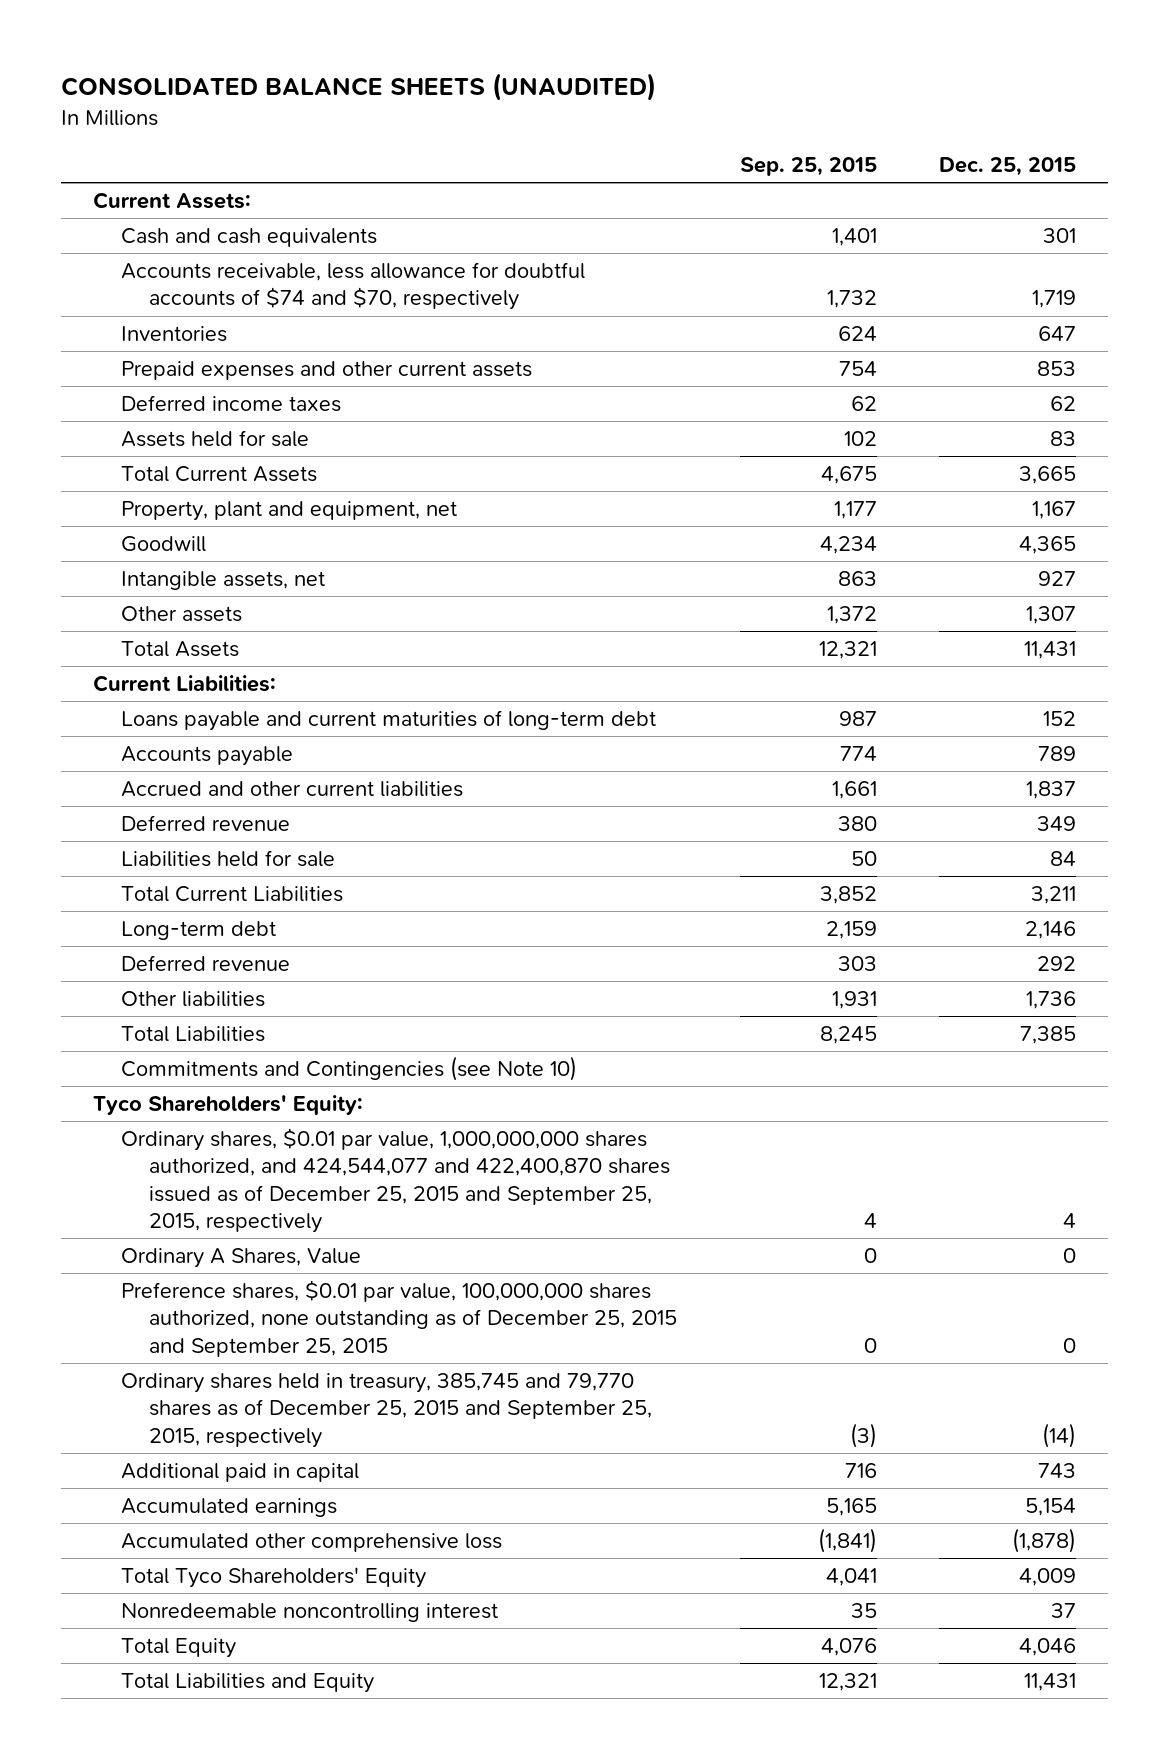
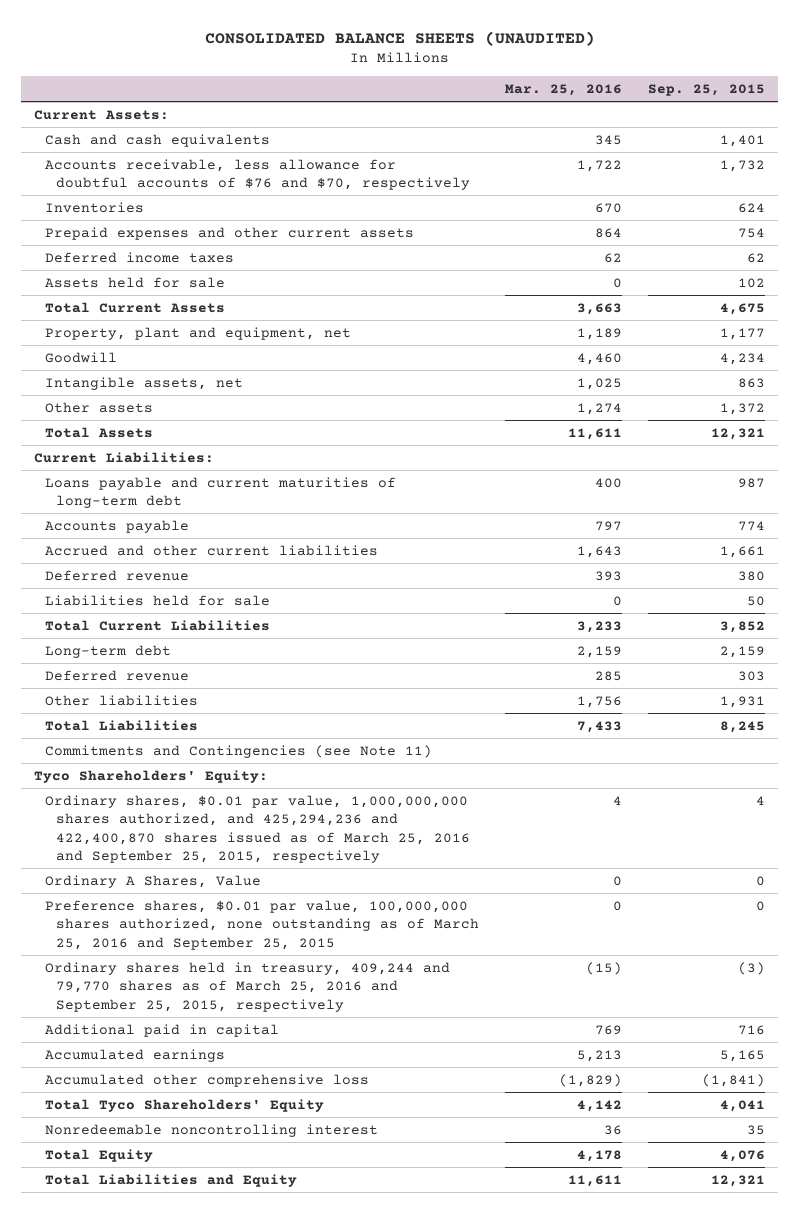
- | Sep. 25, 2015 | Dec. 25, 2015
+ | Mar. 25, 2016 | Sep. 25, 2015
- Accounts receivable, less allowance for doubtful accounts of $74 and $70, respectively | 1,732 | 1,719
+ Accounts receivable, less allowance for doubtful accounts of $76 and $70, respectively | 1,722 | 1,732
- Commitments and Contingencies (see Note 10)
+ Commitments and Contingencies (see Note 11)
- Ordinary shares, $0.01 par value, 1,000,000,000 shares authorized, and 424,544,077 and 422,400,870 shares issued as of December 25, 2015 and September 25, 2015, respectively | 4 | 4
+ Ordinary shares, $0.01 par value, 1,000,000,000 shares authorized, and 425,294,236 and 422,400,870 shares issued as of March 25, 2016 and September 25, 2015, respectively | 4 | 4
- Preference shares, $0.01 par value, 100,000,000 shares authorized, none outstanding as of December 25, 2015 and September 25, 2015 | 0 | 0
- Ordinary shares held in treasury, 385,745 and 79,770 shares as of December 25, 2015 and September 25, 2015, respectively | (3) | (14)
+ Preference shares, $0.01 par value, 100,000,000 shares authorized, none outstanding as of March 25, 2016 and September 25, 2015 | 0 | 0
+ Ordinary shares held in treasury, 409,244 and 79,770 shares as of March 25, 2016 and September 25, 2015, respectively | (15) | (3)

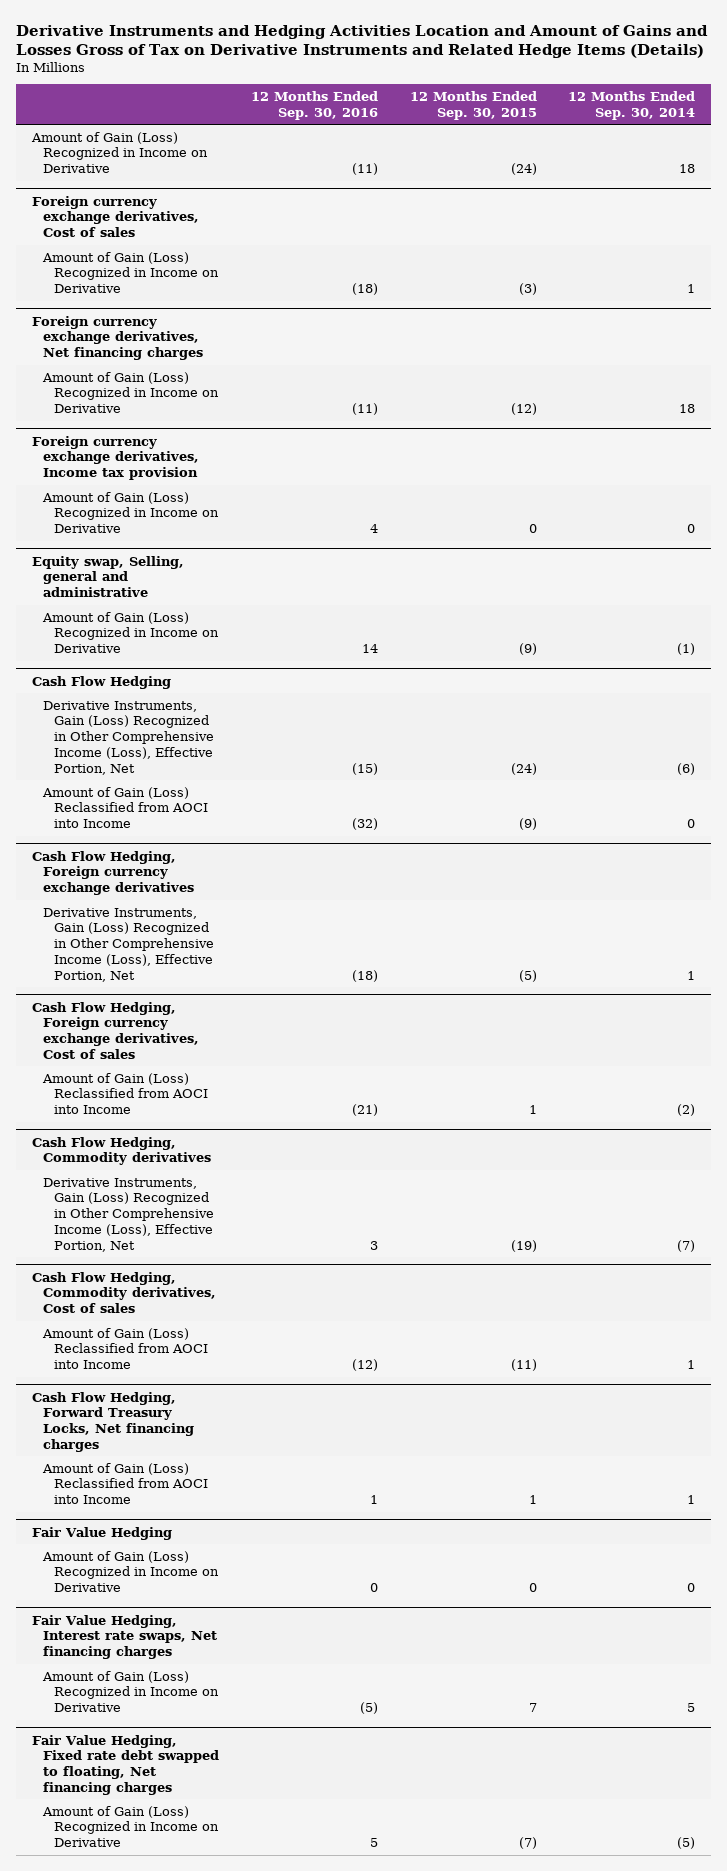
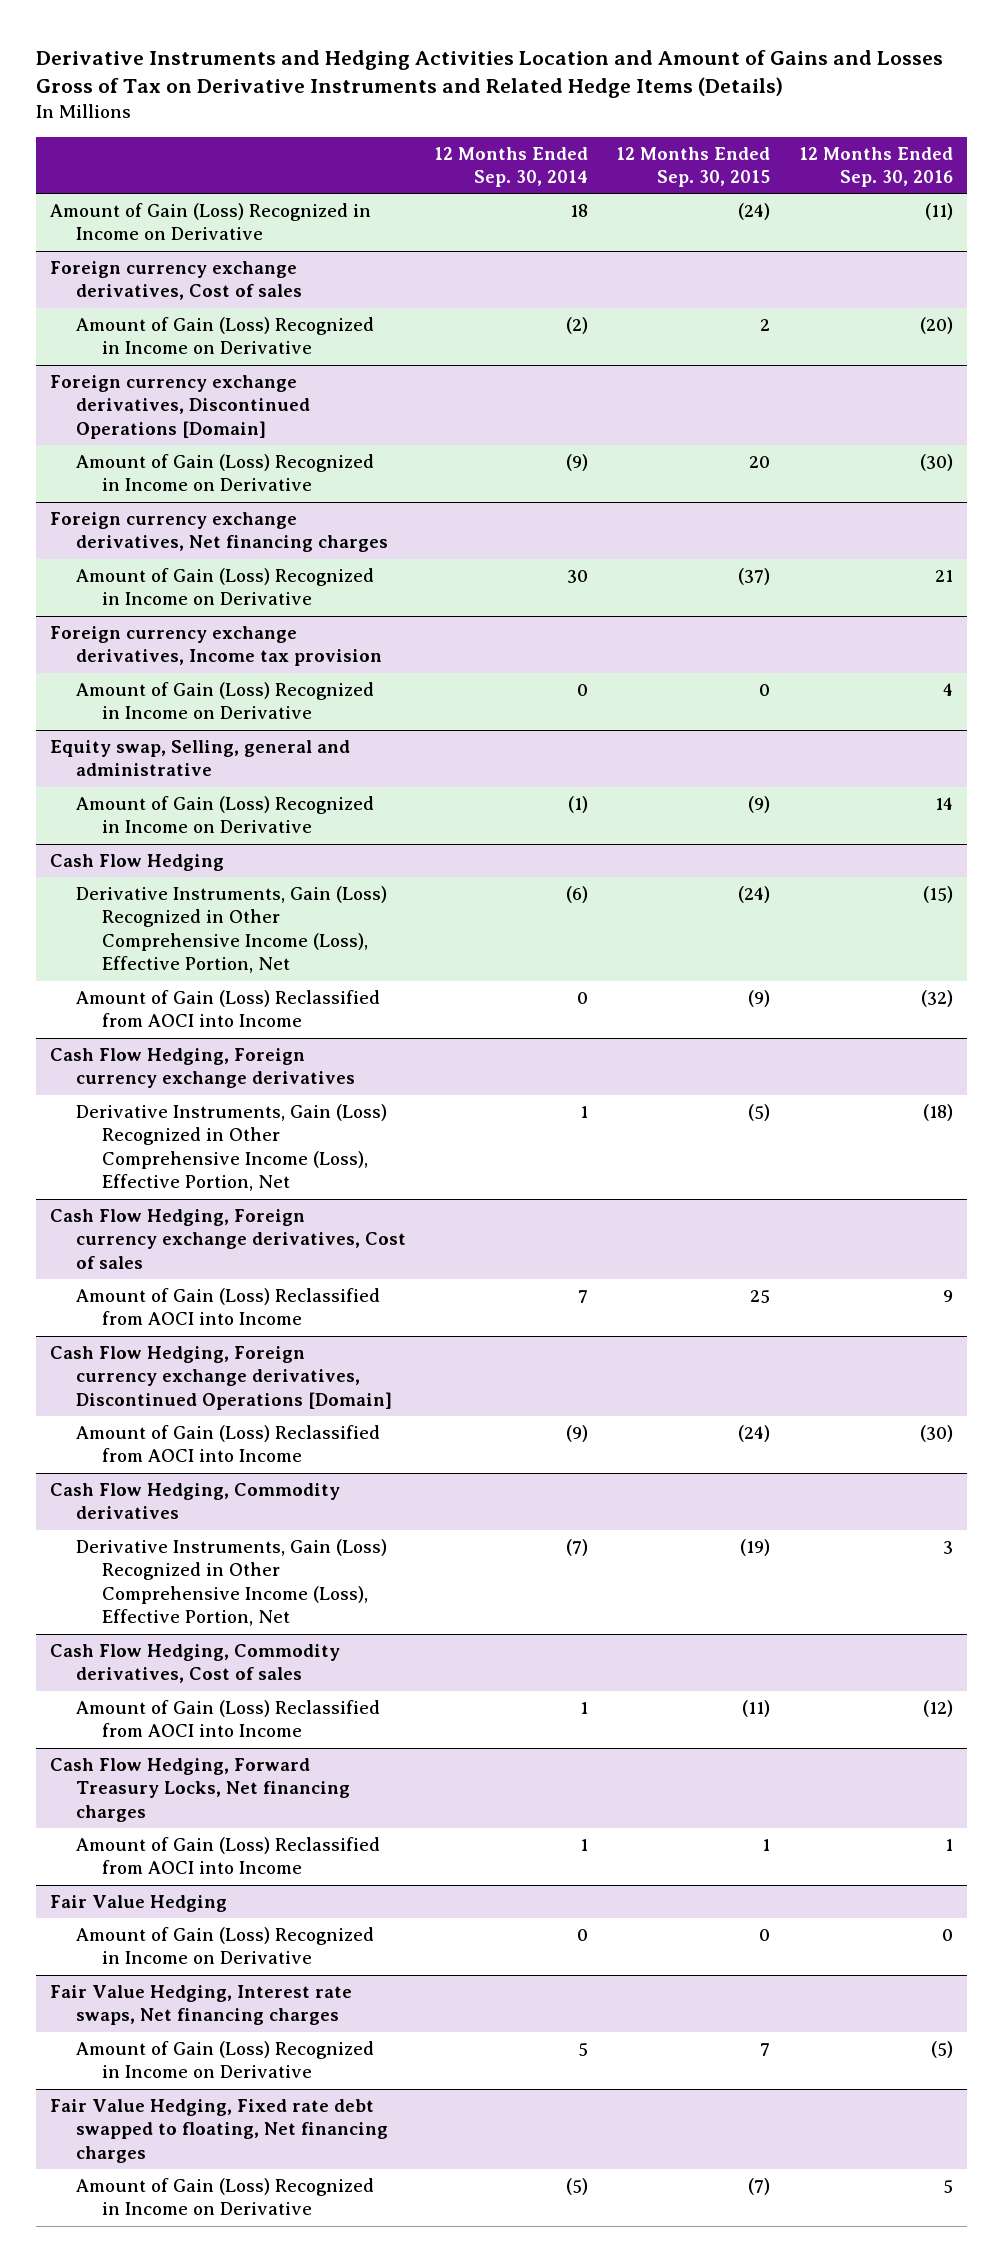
- | 12 Months Ended Sep. 30, 2016 | 12 Months Ended Sep. 30, 2015 | 12 Months Ended Sep. 30, 2014
+ | 12 Months Ended Sep. 30, 2014 | 12 Months Ended Sep. 30, 2015 | 12 Months Ended Sep. 30, 2016
@ Foreign currency exchange derivatives, Cost of sales
- Amount of Gain (Loss) Recognized in Income on Derivative | (18) | (3) | 1
+ Amount of Gain (Loss) Recognized in Income on Derivative | (2) | 2 | (20)
+ Foreign currency exchange derivatives, Discontinued Operations [Domain]
+ Amount of Gain (Loss) Recognized in Income on Derivative | (9) | 20 | (30)
@ Foreign currency exchange derivatives, Net financing charges
- Amount of Gain (Loss) Recognized in Income on Derivative | (11) | (12) | 18
+ Amount of Gain (Loss) Recognized in Income on Derivative | 30 | (37) | 21
@ Cash Flow Hedging, Foreign currency exchange derivatives, Cost of sales
- Amount of Gain (Loss) Reclassified from AOCI into Income | (21) | 1 | (2)
+ Amount of Gain (Loss) Reclassified from AOCI into Income | 7 | 25 | 9
+ Cash Flow Hedging, Foreign currency exchange derivatives, Discontinued Operations [Domain]
+ Amount of Gain (Loss) Reclassified from AOCI into Income | (9) | (24) | (30)

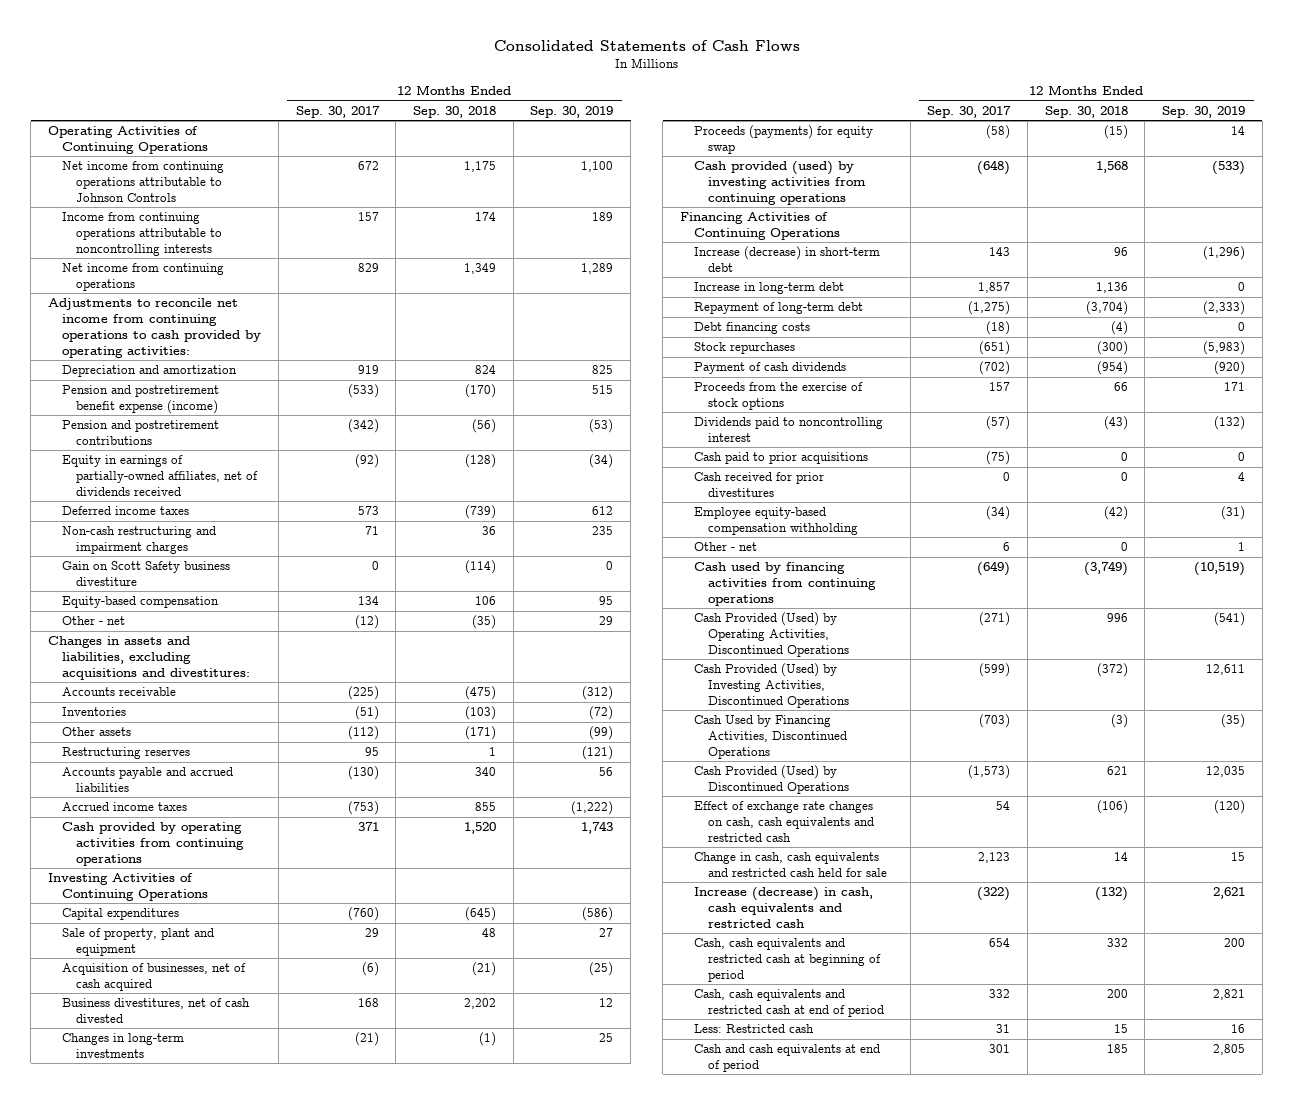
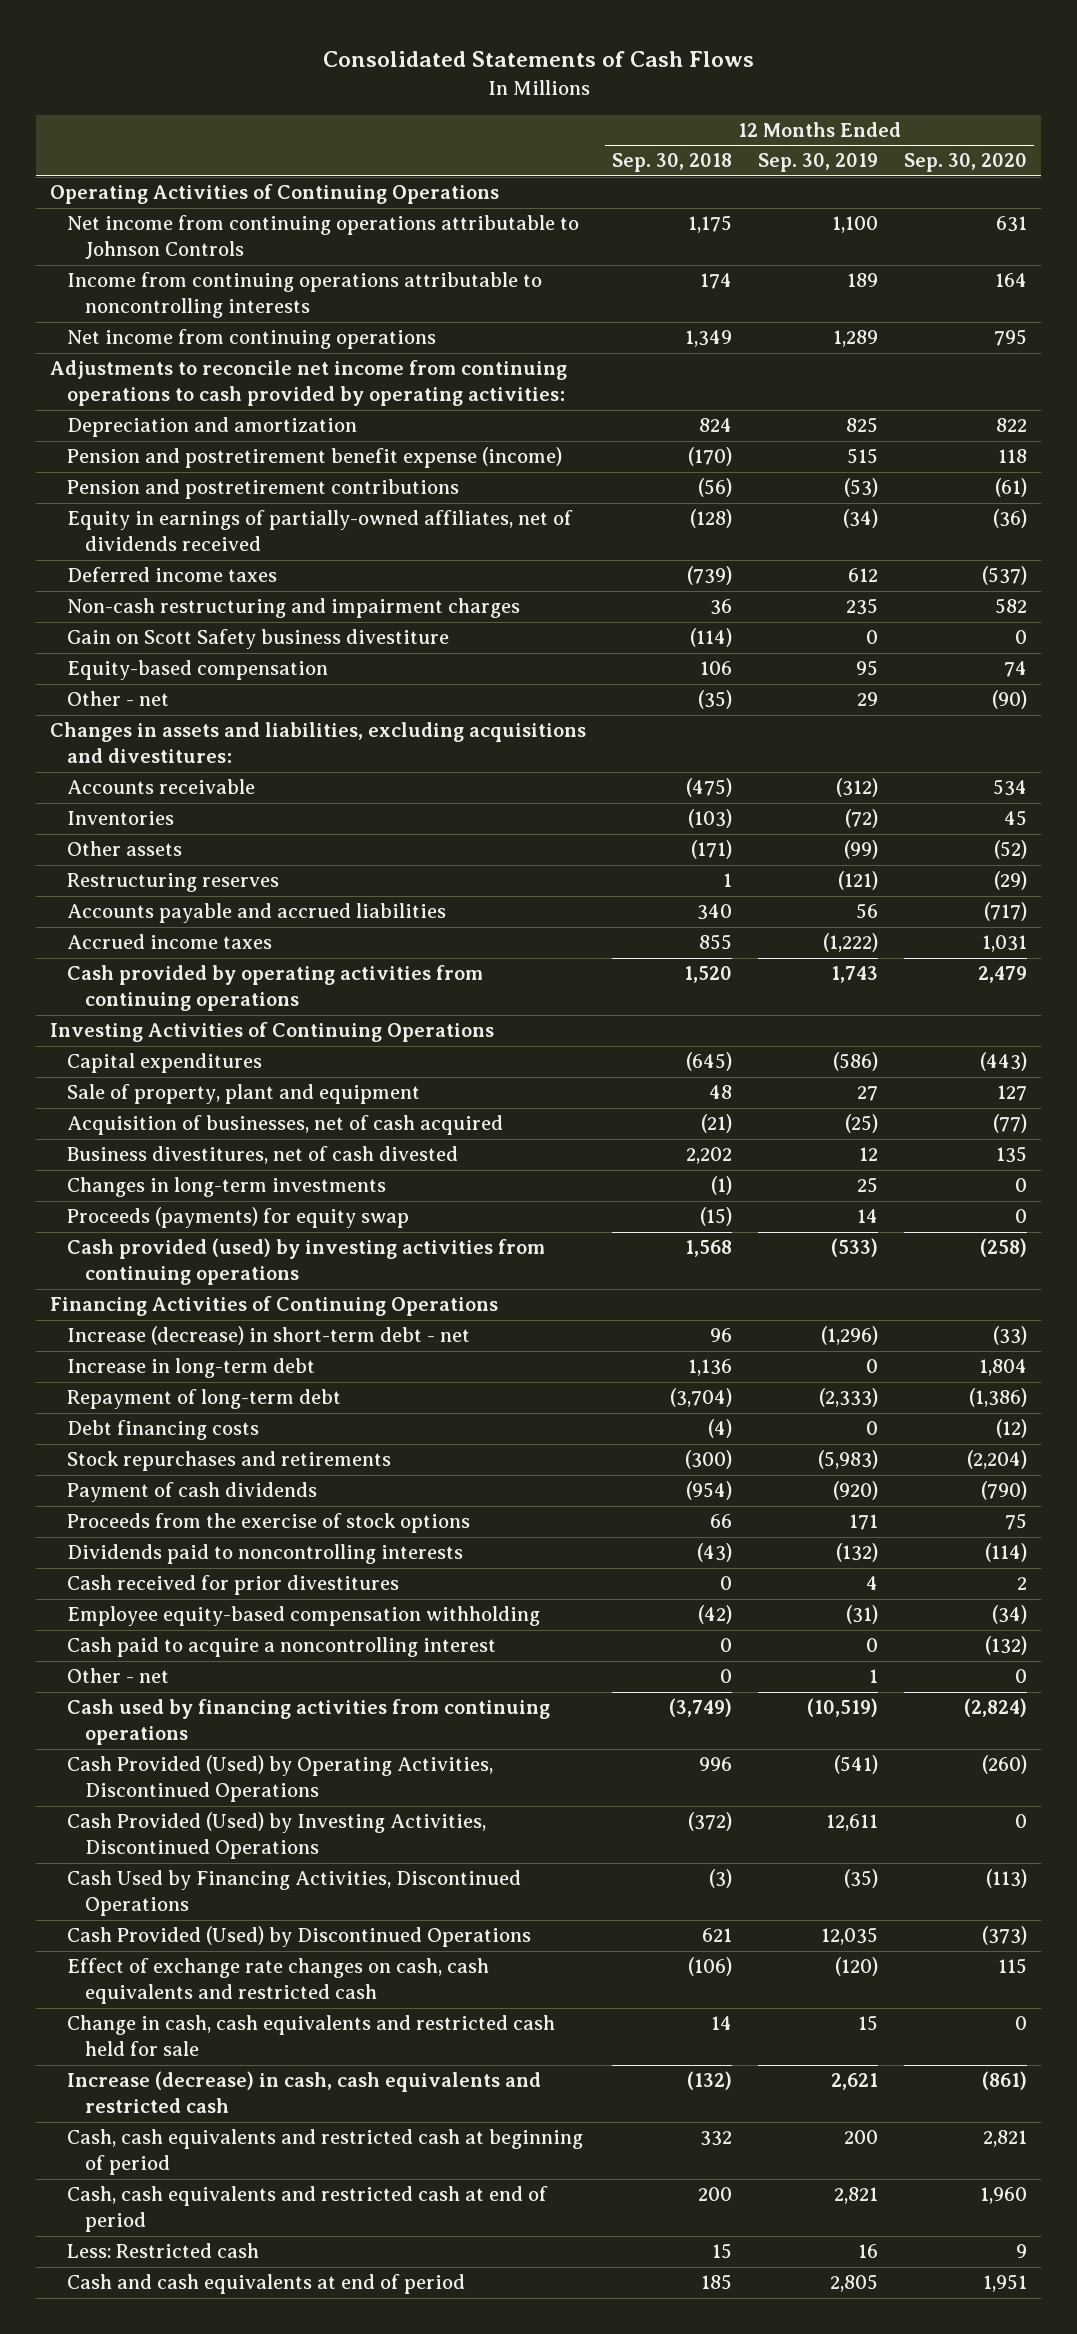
- | 12 Months Ended Sep. 30, 2017 | 12 Months Ended Sep. 30, 2018 | 12 Months Ended Sep. 30, 2019
+ | 12 Months Ended Sep. 30, 2018 | 12 Months Ended Sep. 30, 2019 | 12 Months Ended Sep. 30, 2020
- Increase (decrease) in short-term debt | 143 | 96 | (1,296)
+ Increase (decrease) in short-term debt - net | 96 | (1,296) | (33)
- Stock repurchases | (651) | (300) | (5,983)
+ Stock repurchases and retirements | (300) | (5,983) | (2,204)
- Dividends paid to noncontrolling interest | (57) | (43) | (132)
- Cash paid to prior acquisitions | (75) | 0 | 0
+ Dividends paid to noncontrolling interests | (43) | (132) | (114)
+ Cash paid to acquire a noncontrolling interest | 0 | 0 | (132)

